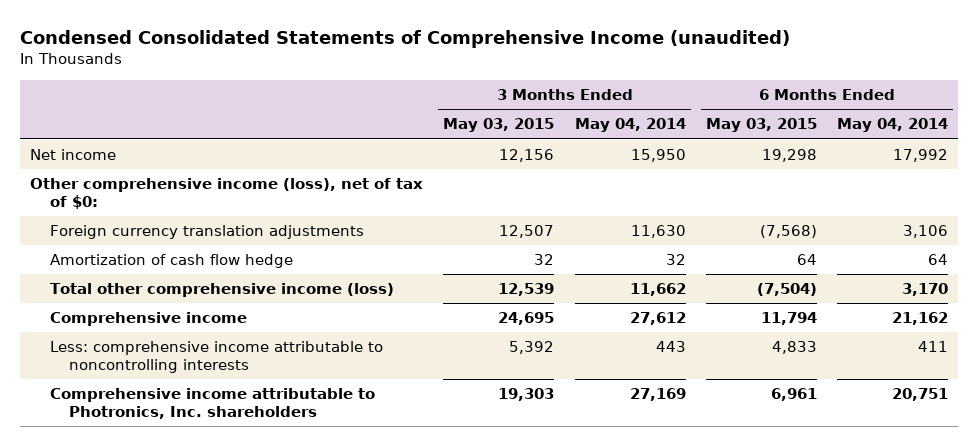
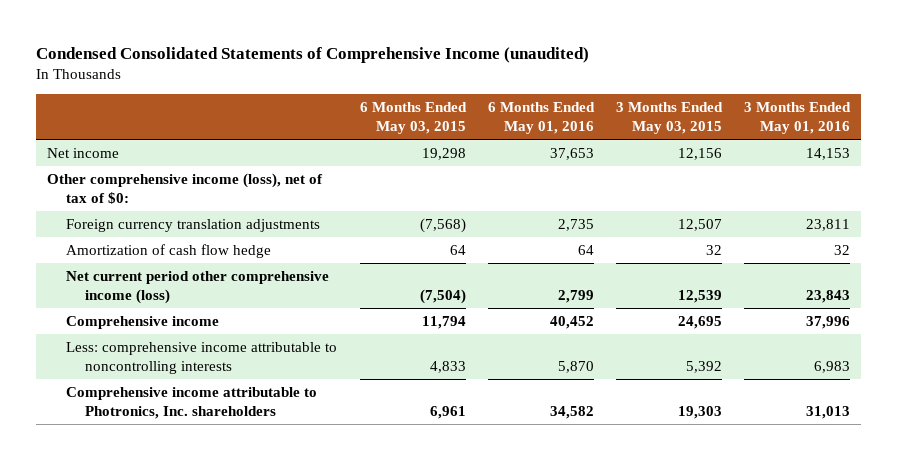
- | 3 Months Ended May 03, 2015 | 3 Months Ended May 04, 2014 | 6 Months Ended May 03, 2015 | 6 Months Ended May 04, 2014
+ | 6 Months Ended May 03, 2015 | 6 Months Ended May 01, 2016 | 3 Months Ended May 03, 2015 | 3 Months Ended May 01, 2016
- Total other comprehensive income (loss) | 12,539 | 11,662 | (7,504) | 3,170
+ Net current period other comprehensive income (loss) | (7,504) | 2,799 | 12,539 | 23,843

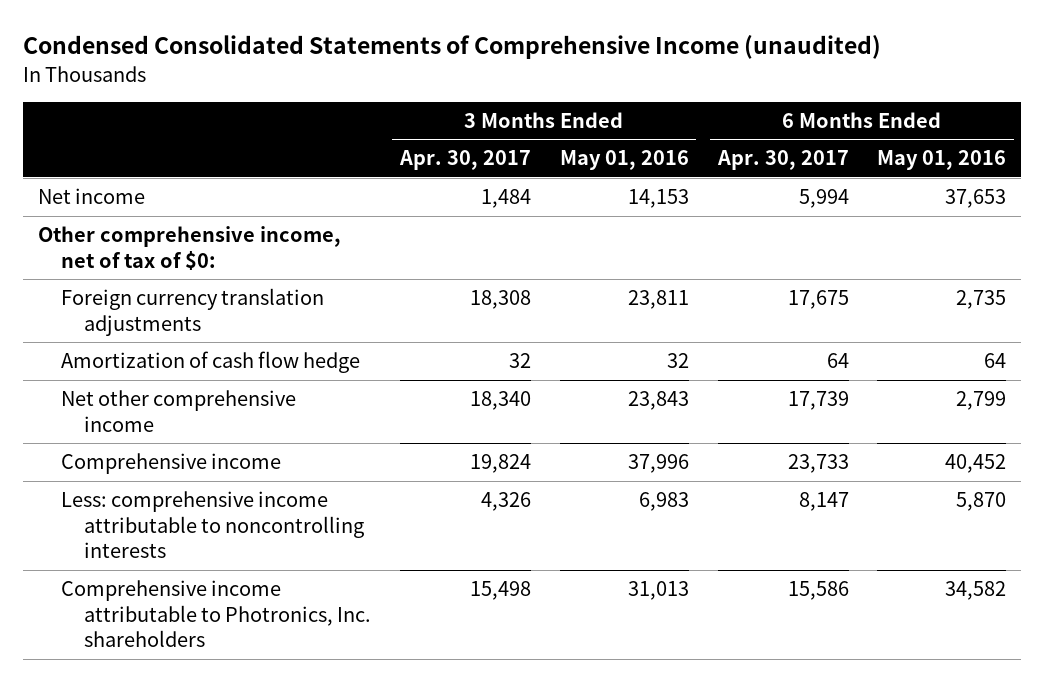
- | 6 Months Ended May 03, 2015 | 6 Months Ended May 01, 2016 | 3 Months Ended May 03, 2015 | 3 Months Ended May 01, 2016
+ | 3 Months Ended Apr. 30, 2017 | 3 Months Ended May 01, 2016 | 6 Months Ended Apr. 30, 2017 | 6 Months Ended May 01, 2016
- Other comprehensive income (loss), net of tax of $0:
+ Other comprehensive income, net of tax of $0:
- Net current period other comprehensive income (loss) | (7,504) | 2,799 | 12,539 | 23,843
+ Net other comprehensive income | 18,340 | 23,843 | 17,739 | 2,799

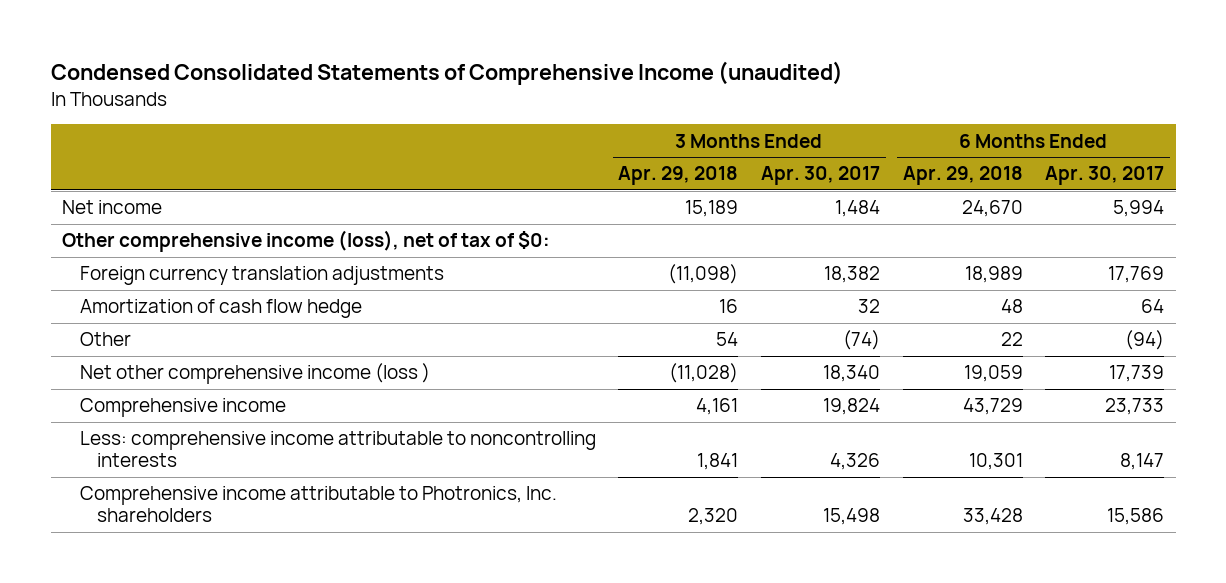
- | 3 Months Ended Apr. 30, 2017 | 3 Months Ended May 01, 2016 | 6 Months Ended Apr. 30, 2017 | 6 Months Ended May 01, 2016
+ | 3 Months Ended Apr. 29, 2018 | 3 Months Ended Apr. 30, 2017 | 6 Months Ended Apr. 29, 2018 | 6 Months Ended Apr. 30, 2017
- Other comprehensive income, net of tax of $0:
- Foreign currency translation adjustments | 18,308 | 23,811 | 17,675 | 2,735
+ Other comprehensive income (loss), net of tax of $0:
+ Foreign currency translation adjustments | (11,098) | 18,382 | 18,989 | 17,769
- Net other comprehensive income | 18,340 | 23,843 | 17,739 | 2,799
+ Other | 54 | (74) | 22 | (94)
+ Net other comprehensive income (loss ) | (11,028) | 18,340 | 19,059 | 17,739

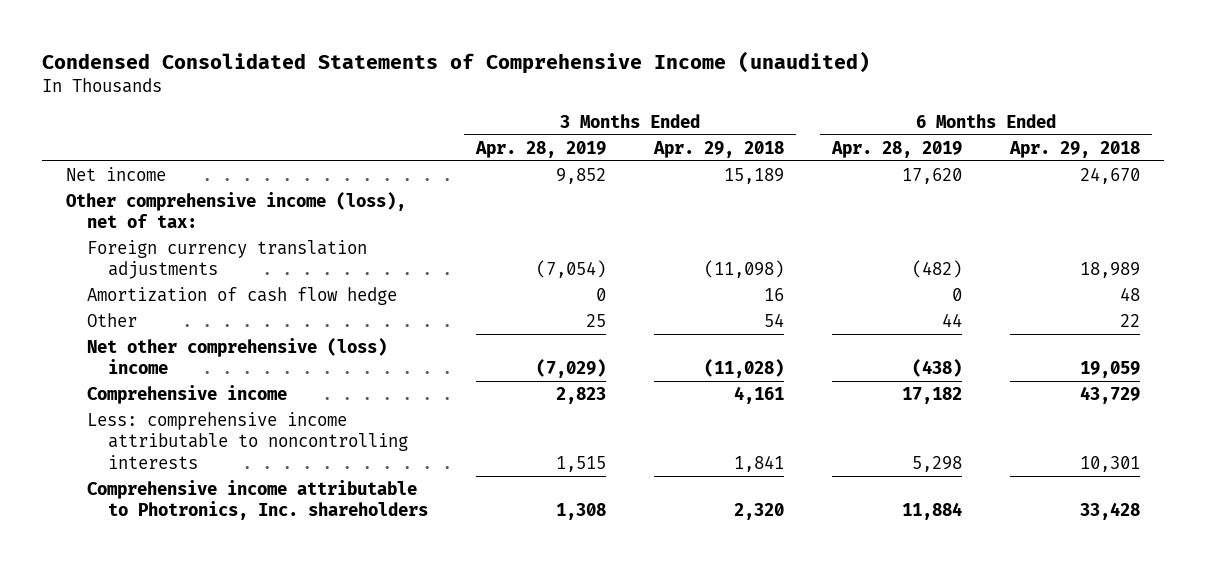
- | 3 Months Ended Apr. 29, 2018 | 3 Months Ended Apr. 30, 2017 | 6 Months Ended Apr. 29, 2018 | 6 Months Ended Apr. 30, 2017
+ | 3 Months Ended Apr. 28, 2019 | 3 Months Ended Apr. 29, 2018 | 6 Months Ended Apr. 28, 2019 | 6 Months Ended Apr. 29, 2018
- Other comprehensive income (loss), net of tax of $0:
+ Other comprehensive income (loss), net of tax:
- Net other comprehensive income (loss ) | (11,028) | 18,340 | 19,059 | 17,739
+ Net other comprehensive (loss) income | (7,029) | (11,028) | (438) | 19,059

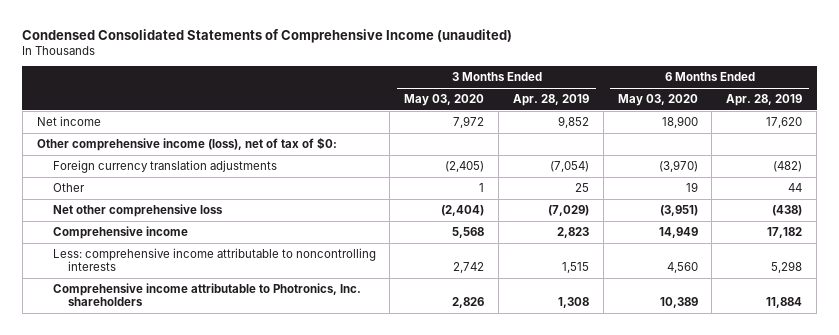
- | 3 Months Ended Apr. 28, 2019 | 3 Months Ended Apr. 29, 2018 | 6 Months Ended Apr. 28, 2019 | 6 Months Ended Apr. 29, 2018
+ | 3 Months Ended May 03, 2020 | 3 Months Ended Apr. 28, 2019 | 6 Months Ended May 03, 2020 | 6 Months Ended Apr. 28, 2019
- Other comprehensive income (loss), net of tax:
+ Other comprehensive income (loss), net of tax of $0:
- Amortization of cash flow hedge | 0 | 16 | 0 | 48
- Net other comprehensive (loss) income | (7,029) | (11,028) | (438) | 19,059
+ Net other comprehensive loss | (2,404) | (7,029) | (3,951) | (438)

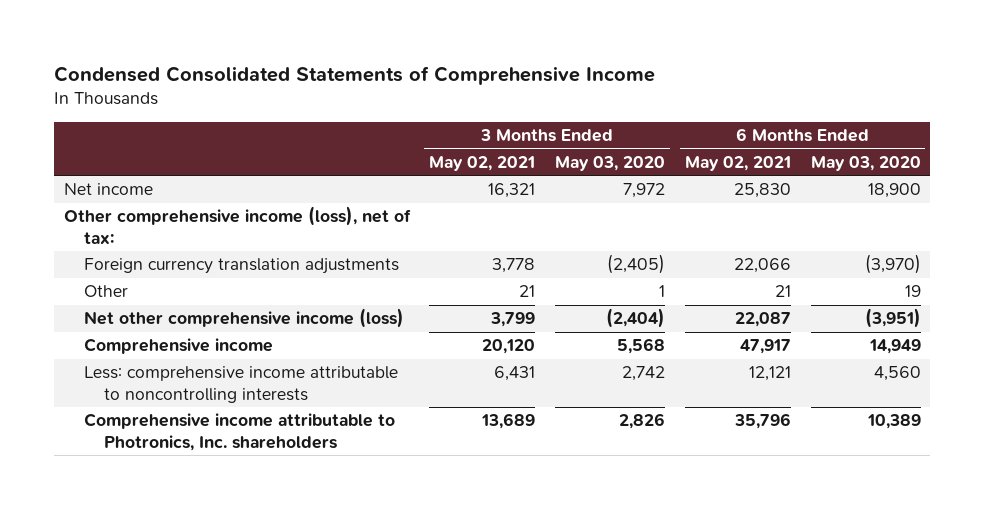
- Condensed Consolidated Statements of Comprehensive Income (unaudited)
+ Condensed Consolidated Statements of Comprehensive Income
- | 3 Months Ended May 03, 2020 | 3 Months Ended Apr. 28, 2019 | 6 Months Ended May 03, 2020 | 6 Months Ended Apr. 28, 2019
+ | 3 Months Ended May 02, 2021 | 3 Months Ended May 03, 2020 | 6 Months Ended May 02, 2021 | 6 Months Ended May 03, 2020
- Other comprehensive income (loss), net of tax of $0:
+ Other comprehensive income (loss), net of tax:
- Net other comprehensive loss | (2,404) | (7,029) | (3,951) | (438)
+ Net other comprehensive income (loss) | 3,799 | (2,404) | 22,087 | (3,951)

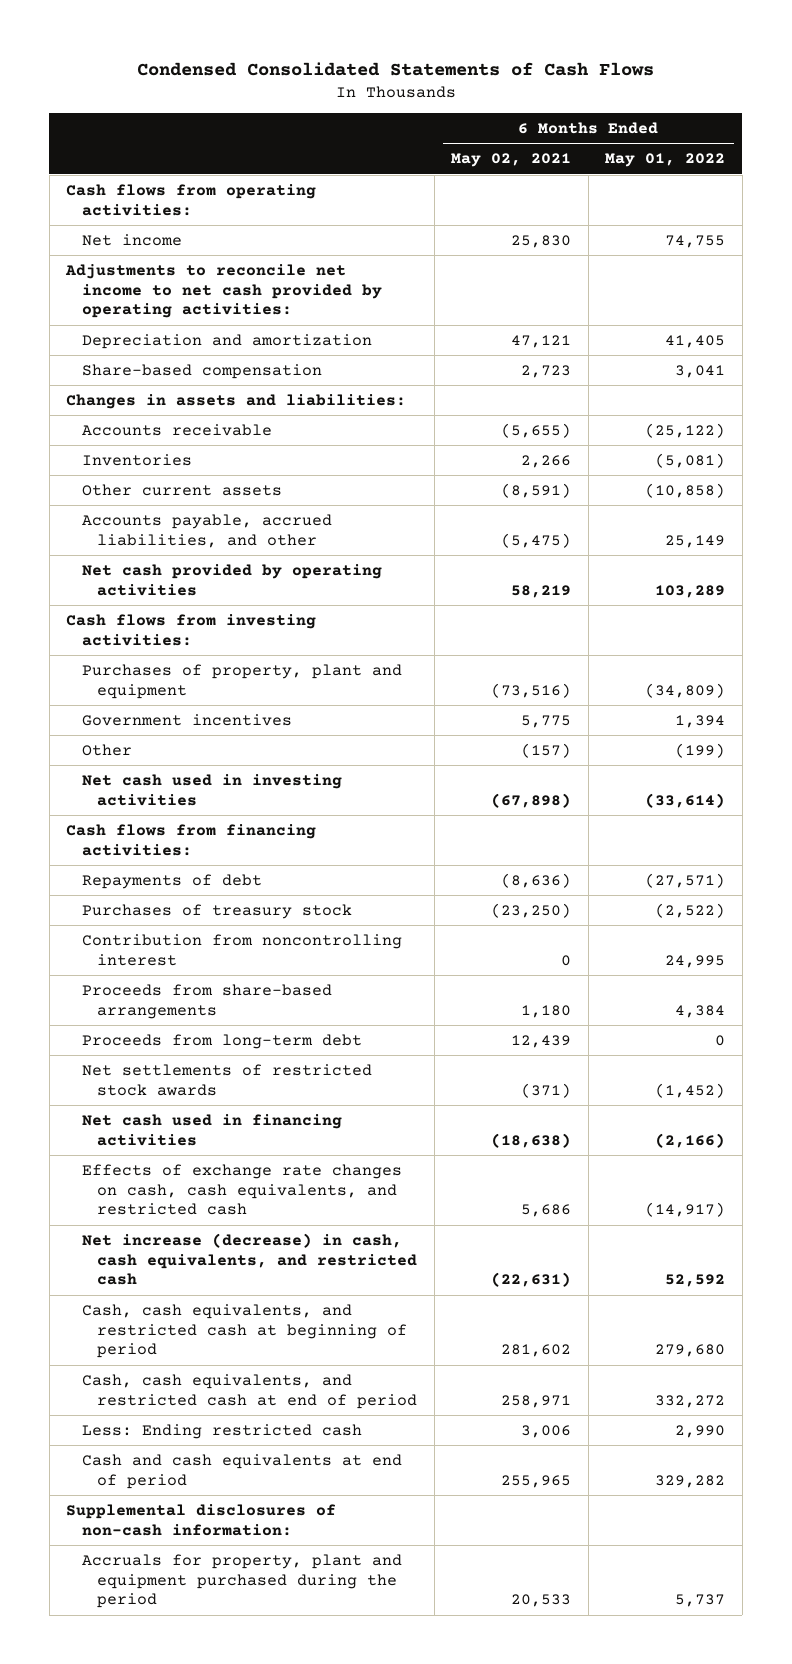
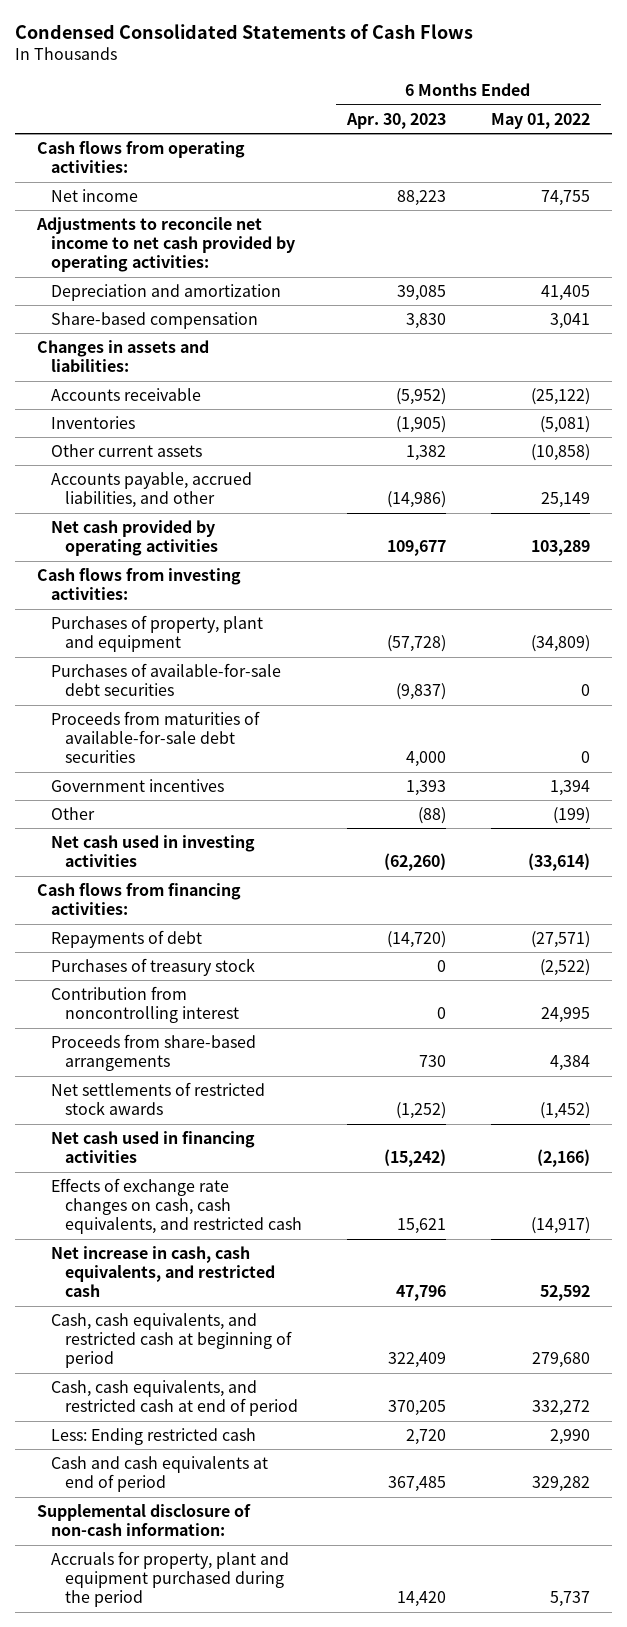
- | 6 Months Ended May 02, 2021 | 6 Months Ended May 01, 2022
+ | 6 Months Ended Apr. 30, 2023 | 6 Months Ended May 01, 2022
+ Purchases of available-for-sale debt securities | (9,837) | 0
+ Proceeds from maturities of available-for-sale debt securities | 4,000 | 0
- Proceeds from long-term debt | 12,439 | 0
- Net increase (decrease) in cash, cash equivalents, and restricted cash | (22,631) | 52,592
+ Net increase in cash, cash equivalents, and restricted cash | 47,796 | 52,592
- Supplemental disclosures of non-cash information:
+ Supplemental disclosure of non-cash information:

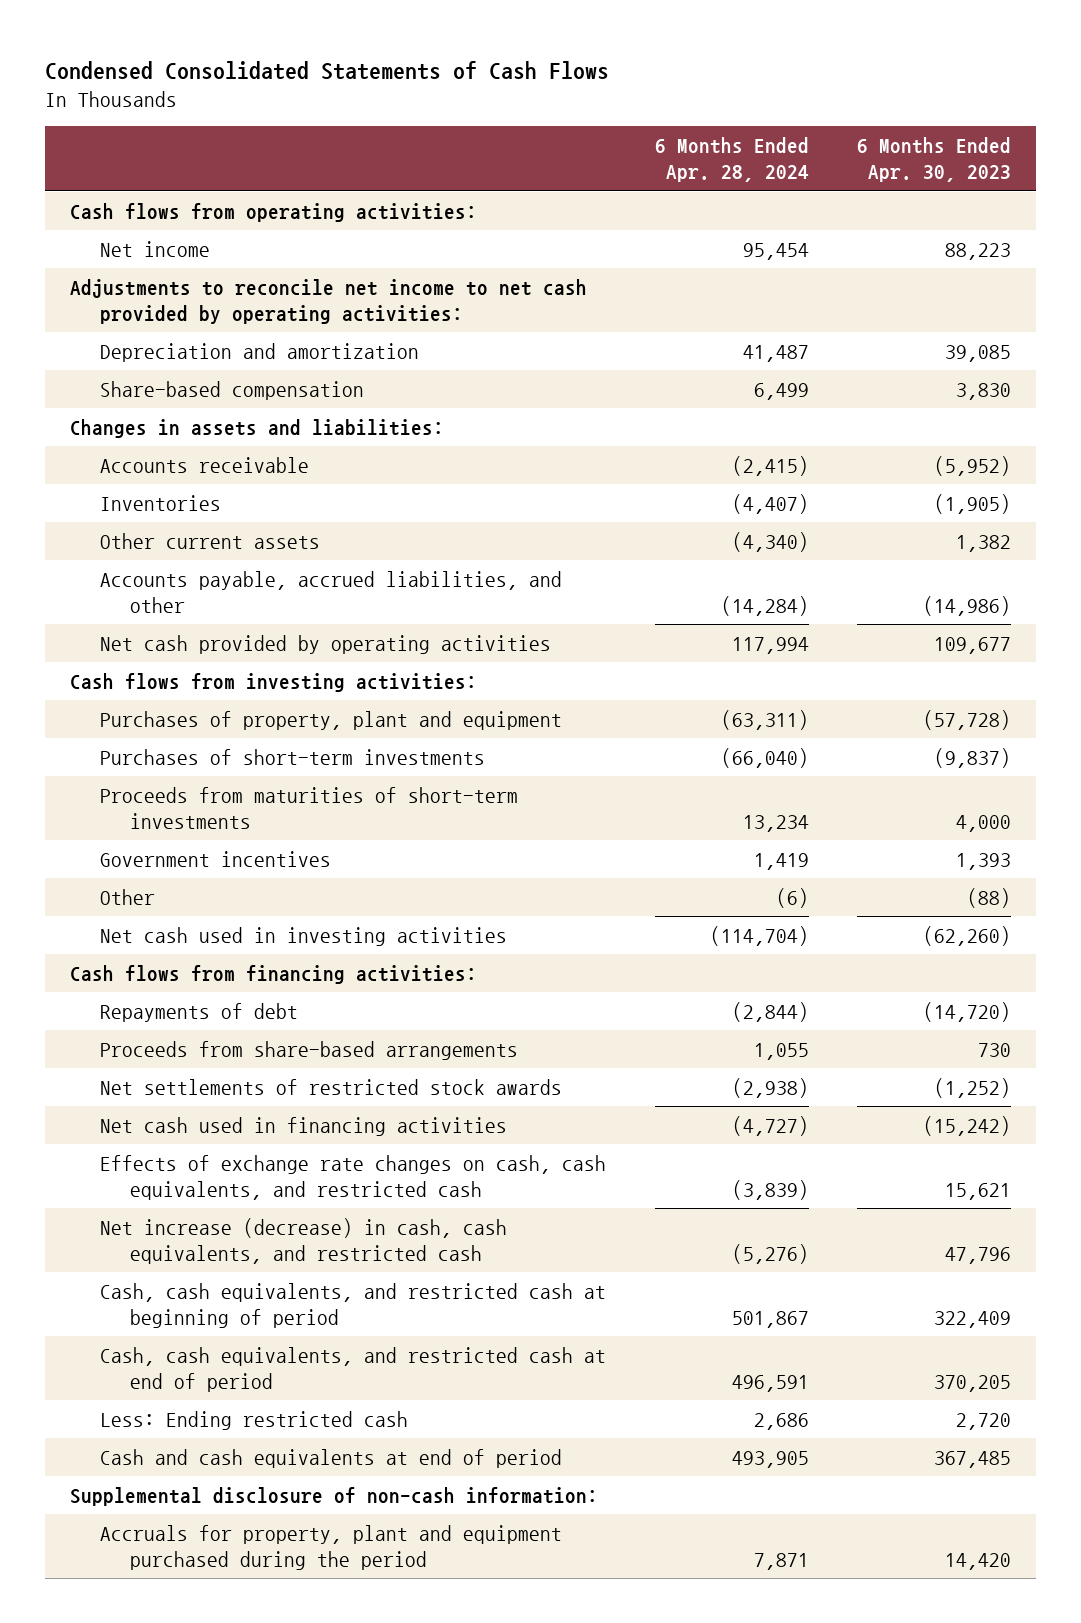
- | 6 Months Ended Apr. 30, 2023 | 6 Months Ended May 01, 2022
+ | 6 Months Ended Apr. 28, 2024 | 6 Months Ended Apr. 30, 2023
- Purchases of available-for-sale debt securities | (9,837) | 0
- Proceeds from maturities of available-for-sale debt securities | 4,000 | 0
+ Purchases of short-term investments | (66,040) | (9,837)
+ Proceeds from maturities of short-term investments | 13,234 | 4,000
- Purchases of treasury stock | 0 | (2,522)
- Contribution from noncontrolling interest | 0 | 24,995
- Net increase in cash, cash equivalents, and restricted cash | 47,796 | 52,592
+ Net increase (decrease) in cash, cash equivalents, and restricted cash | (5,276) | 47,796

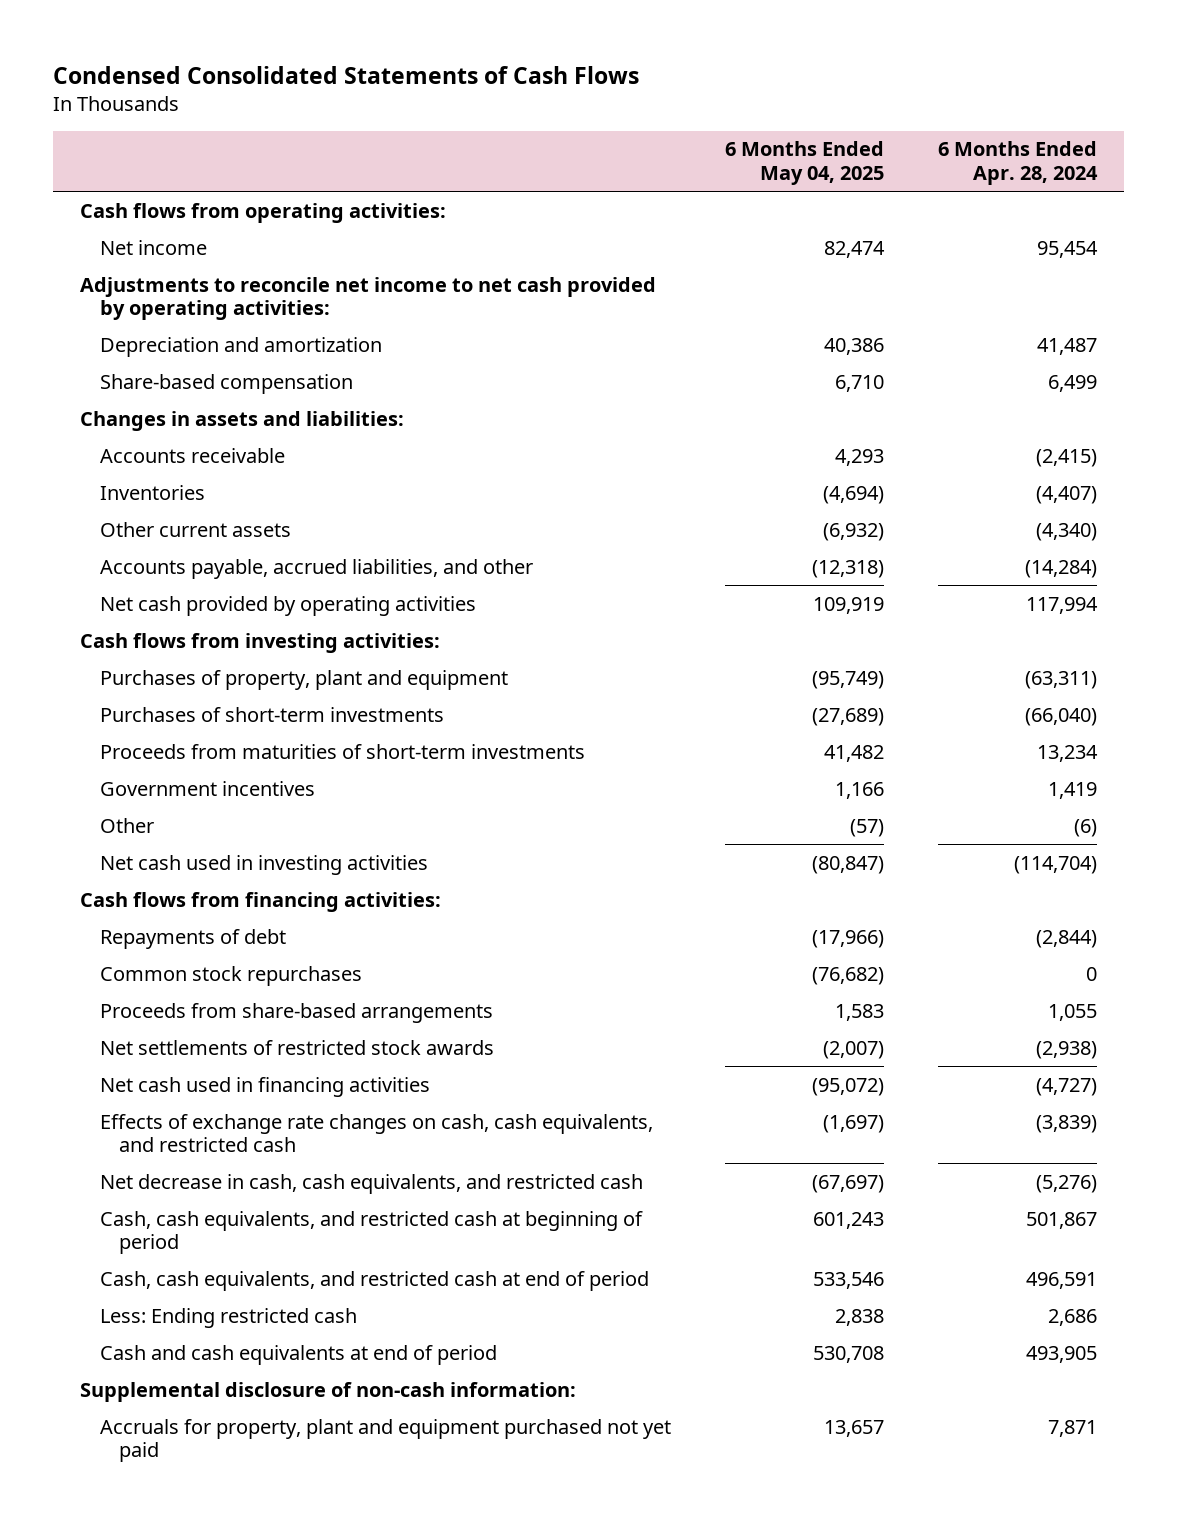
- | 6 Months Ended Apr. 28, 2024 | 6 Months Ended Apr. 30, 2023
+ | 6 Months Ended May 04, 2025 | 6 Months Ended Apr. 28, 2024
+ Common stock repurchases | (76,682) | 0
- Net increase (decrease) in cash, cash equivalents, and restricted cash | (5,276) | 47,796
+ Net decrease in cash, cash equivalents, and restricted cash | (67,697) | (5,276)
- Accruals for property, plant and equipment purchased during the period | 7,871 | 14,420
+ Accruals for property, plant and equipment purchased not yet paid | 13,657 | 7,871

